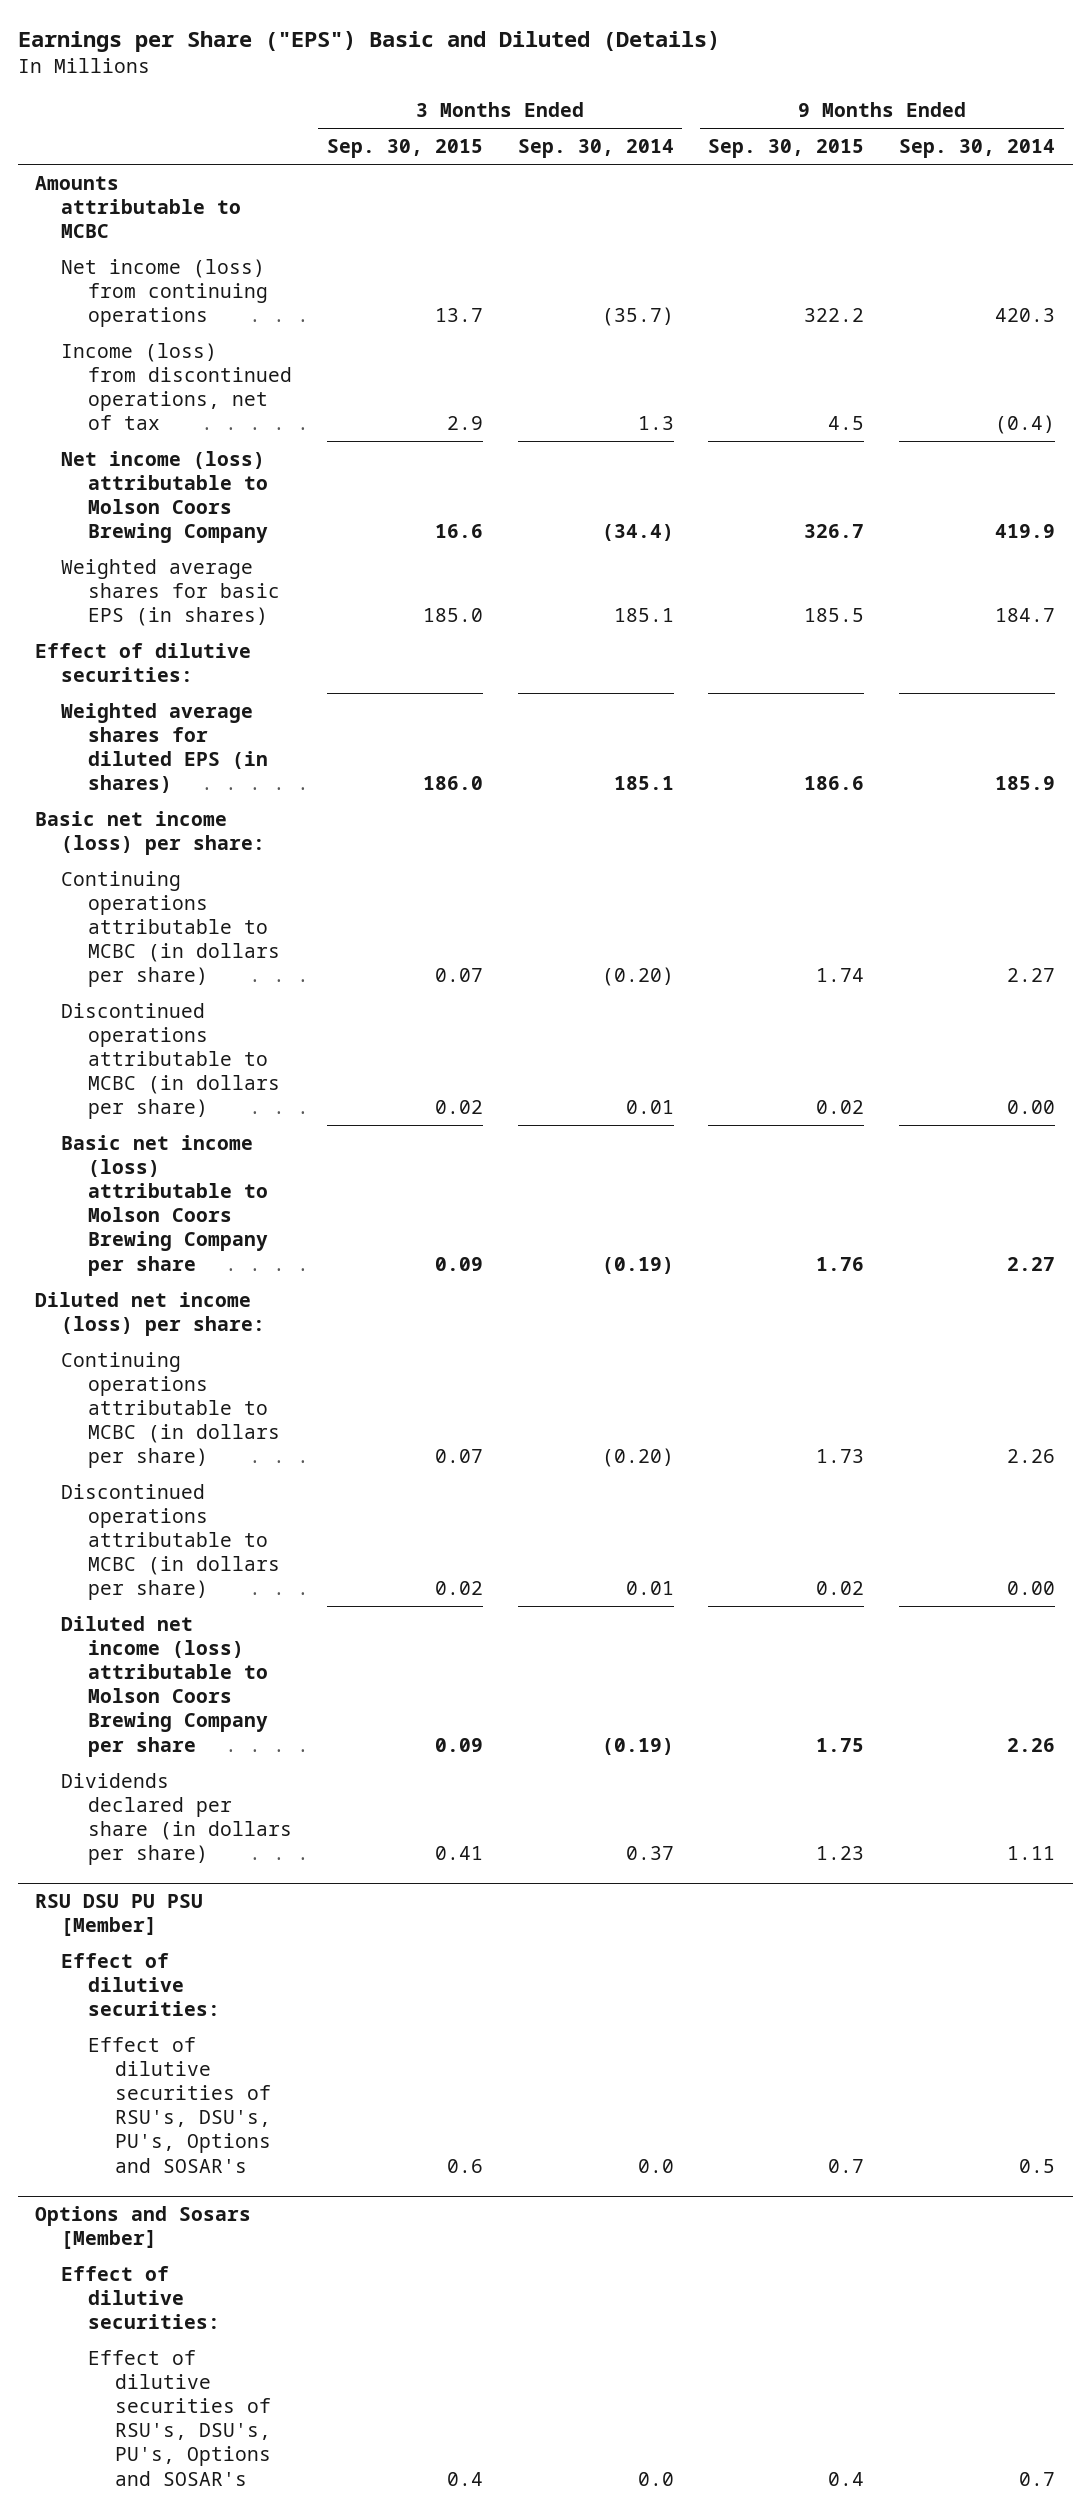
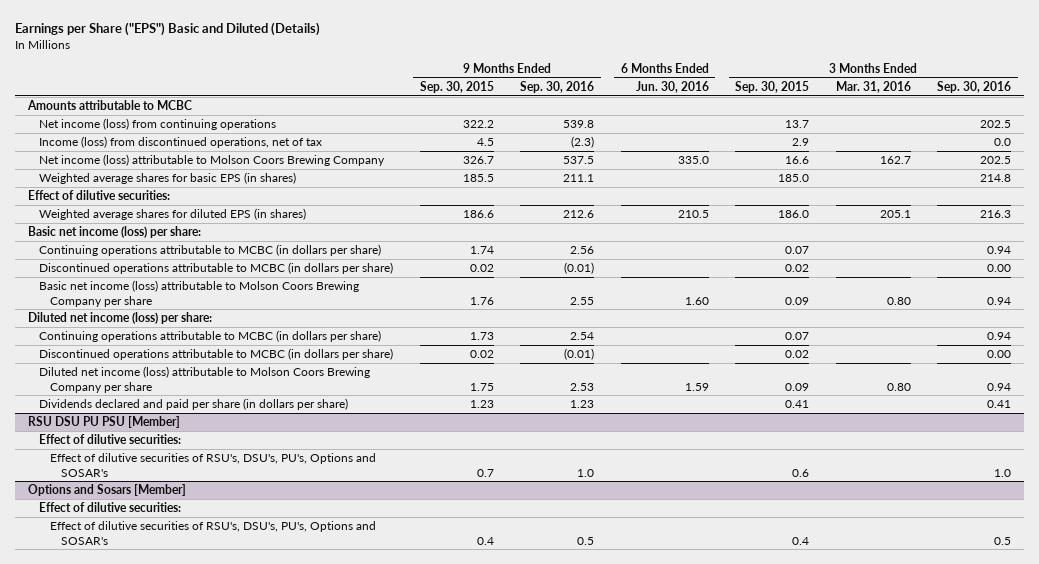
- | 3 Months Ended Sep. 30, 2015 | 3 Months Ended Sep. 30, 2014 | 9 Months Ended Sep. 30, 2015 | 9 Months Ended Sep. 30, 2014
+ | 9 Months Ended Sep. 30, 2015 | 9 Months Ended Sep. 30, 2016 | 6 Months Ended Jun. 30, 2016 | 3 Months Ended Sep. 30, 2015 | 3 Months Ended Mar. 31, 2016 | 3 Months Ended Sep. 30, 2016
- Dividends declared per share (in dollars per share) | 0.41 | 0.37 | 1.23 | 1.11
+ Dividends declared and paid per share (in dollars per share) | 1.23 | 1.23 | | 0.41 | | 0.41

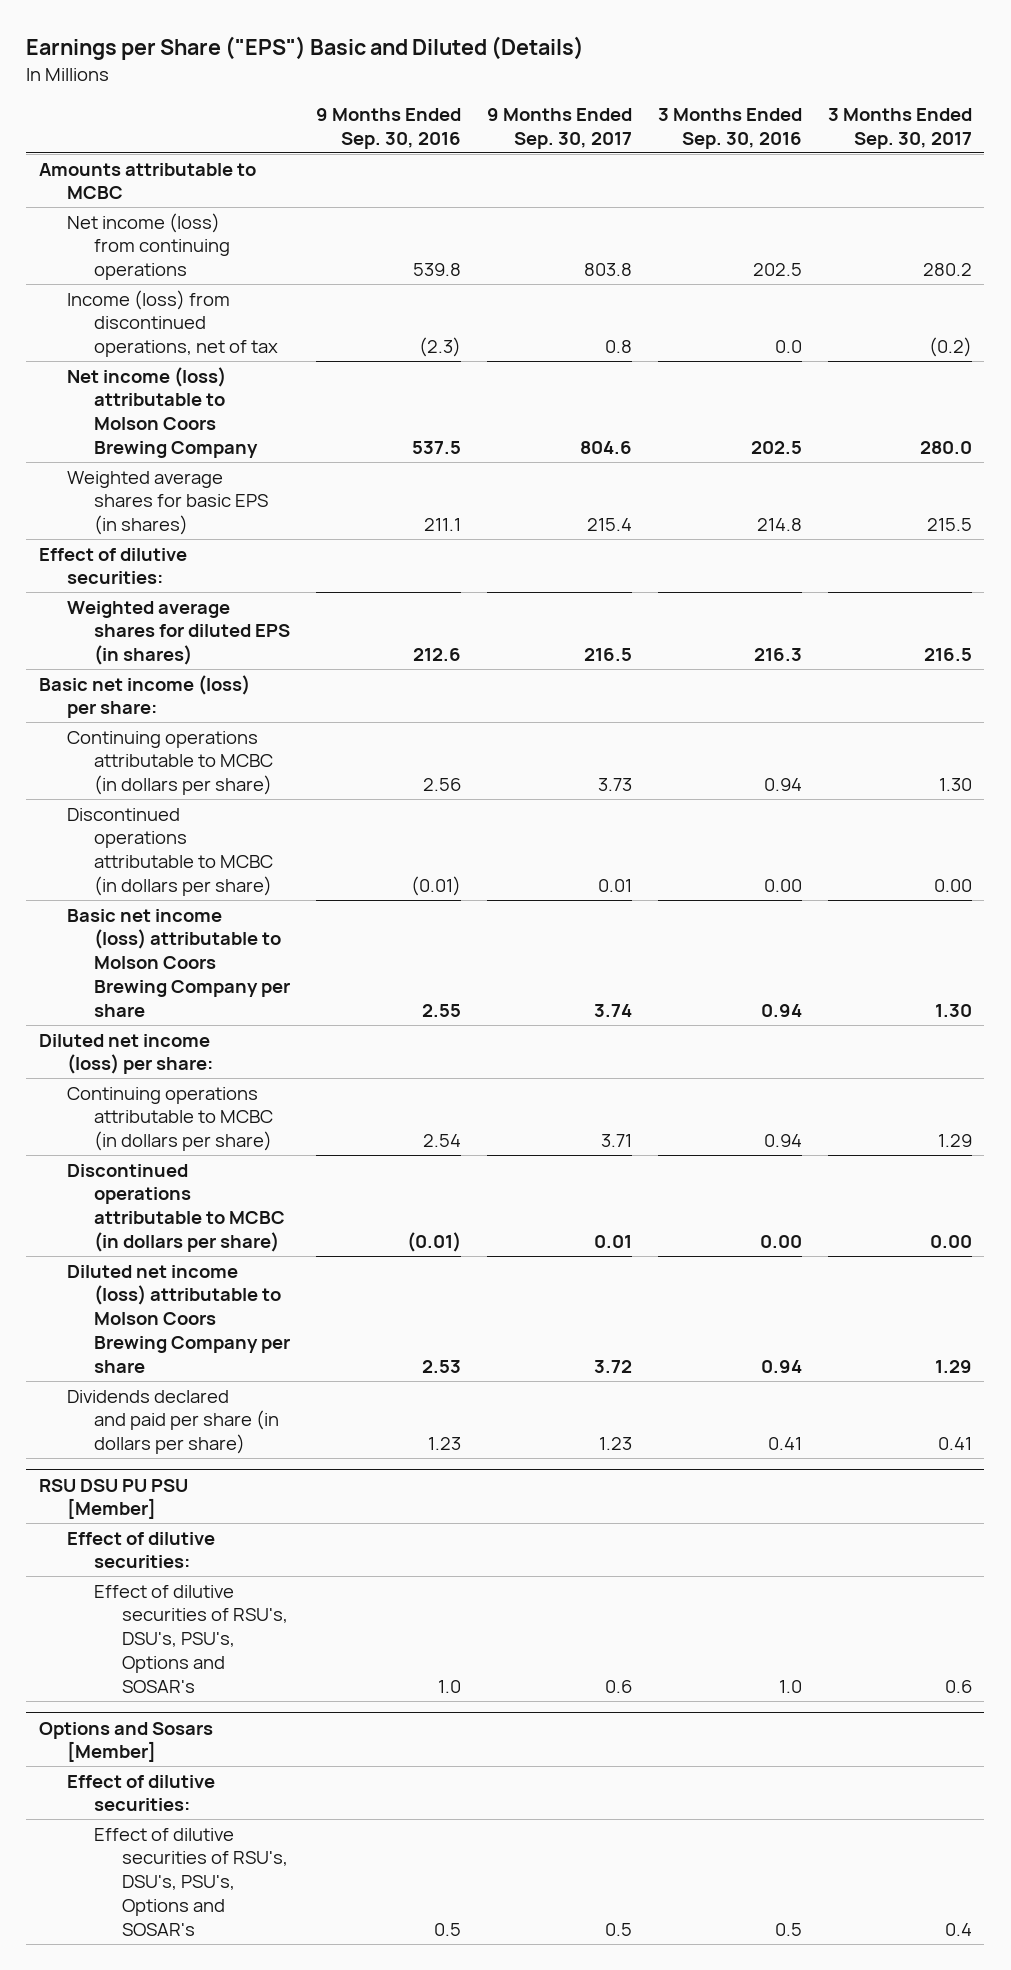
- | 9 Months Ended Sep. 30, 2015 | 9 Months Ended Sep. 30, 2016 | 6 Months Ended Jun. 30, 2016 | 3 Months Ended Sep. 30, 2015 | 3 Months Ended Mar. 31, 2016 | 3 Months Ended Sep. 30, 2016
+ | 9 Months Ended Sep. 30, 2016 | 9 Months Ended Sep. 30, 2017 | 3 Months Ended Sep. 30, 2016 | 3 Months Ended Sep. 30, 2017
@ RSU DSU PU PSU [Member]
- Effect of dilutive securities of RSU's, DSU's, PU's, Options and SOSAR's | 0.7 | 1.0 | | 0.6 | | 1.0
+ Effect of dilutive securities of RSU's, DSU's, PSU's, Options and SOSAR's | 1.0 | 0.6 | 1.0 | 0.6
@ Options and Sosars [Member]
- Effect of dilutive securities of RSU's, DSU's, PU's, Options and SOSAR's | 0.4 | 0.5 | | 0.4 | | 0.5
+ Effect of dilutive securities of RSU's, DSU's, PSU's, Options and SOSAR's | 0.5 | 0.5 | 0.5 | 0.4

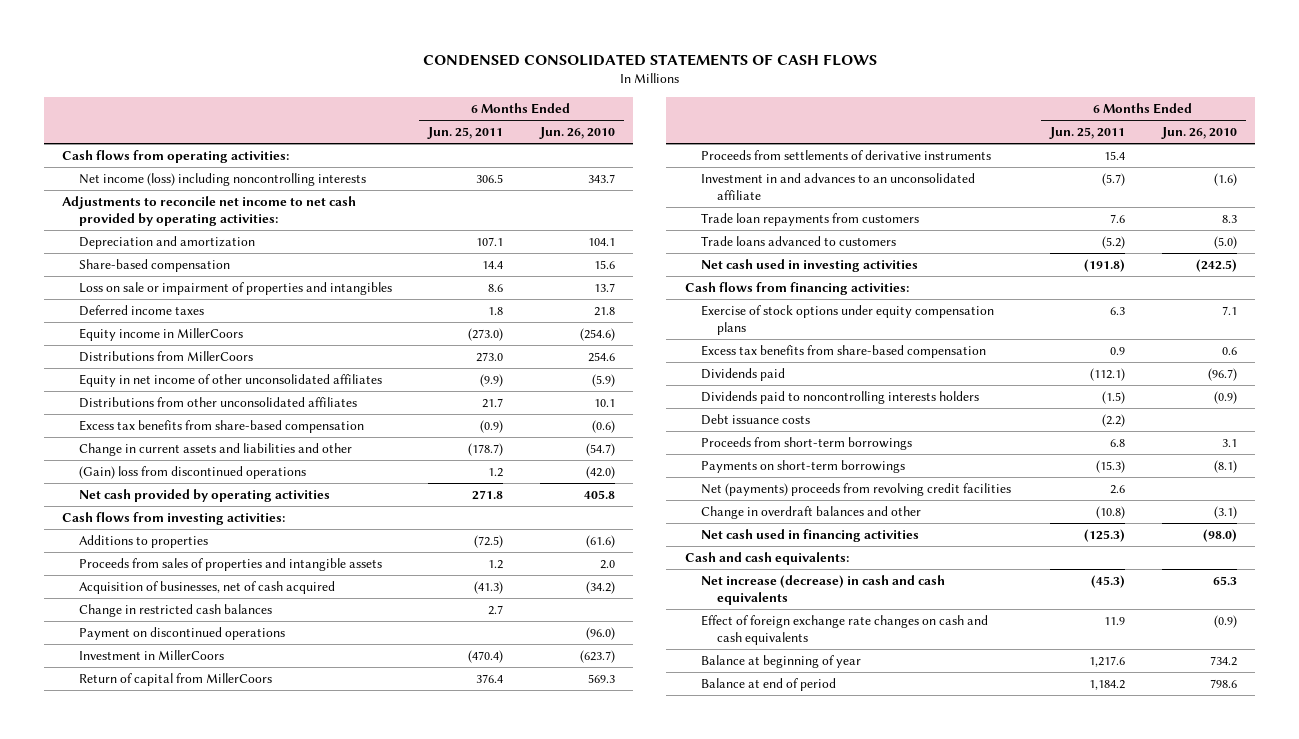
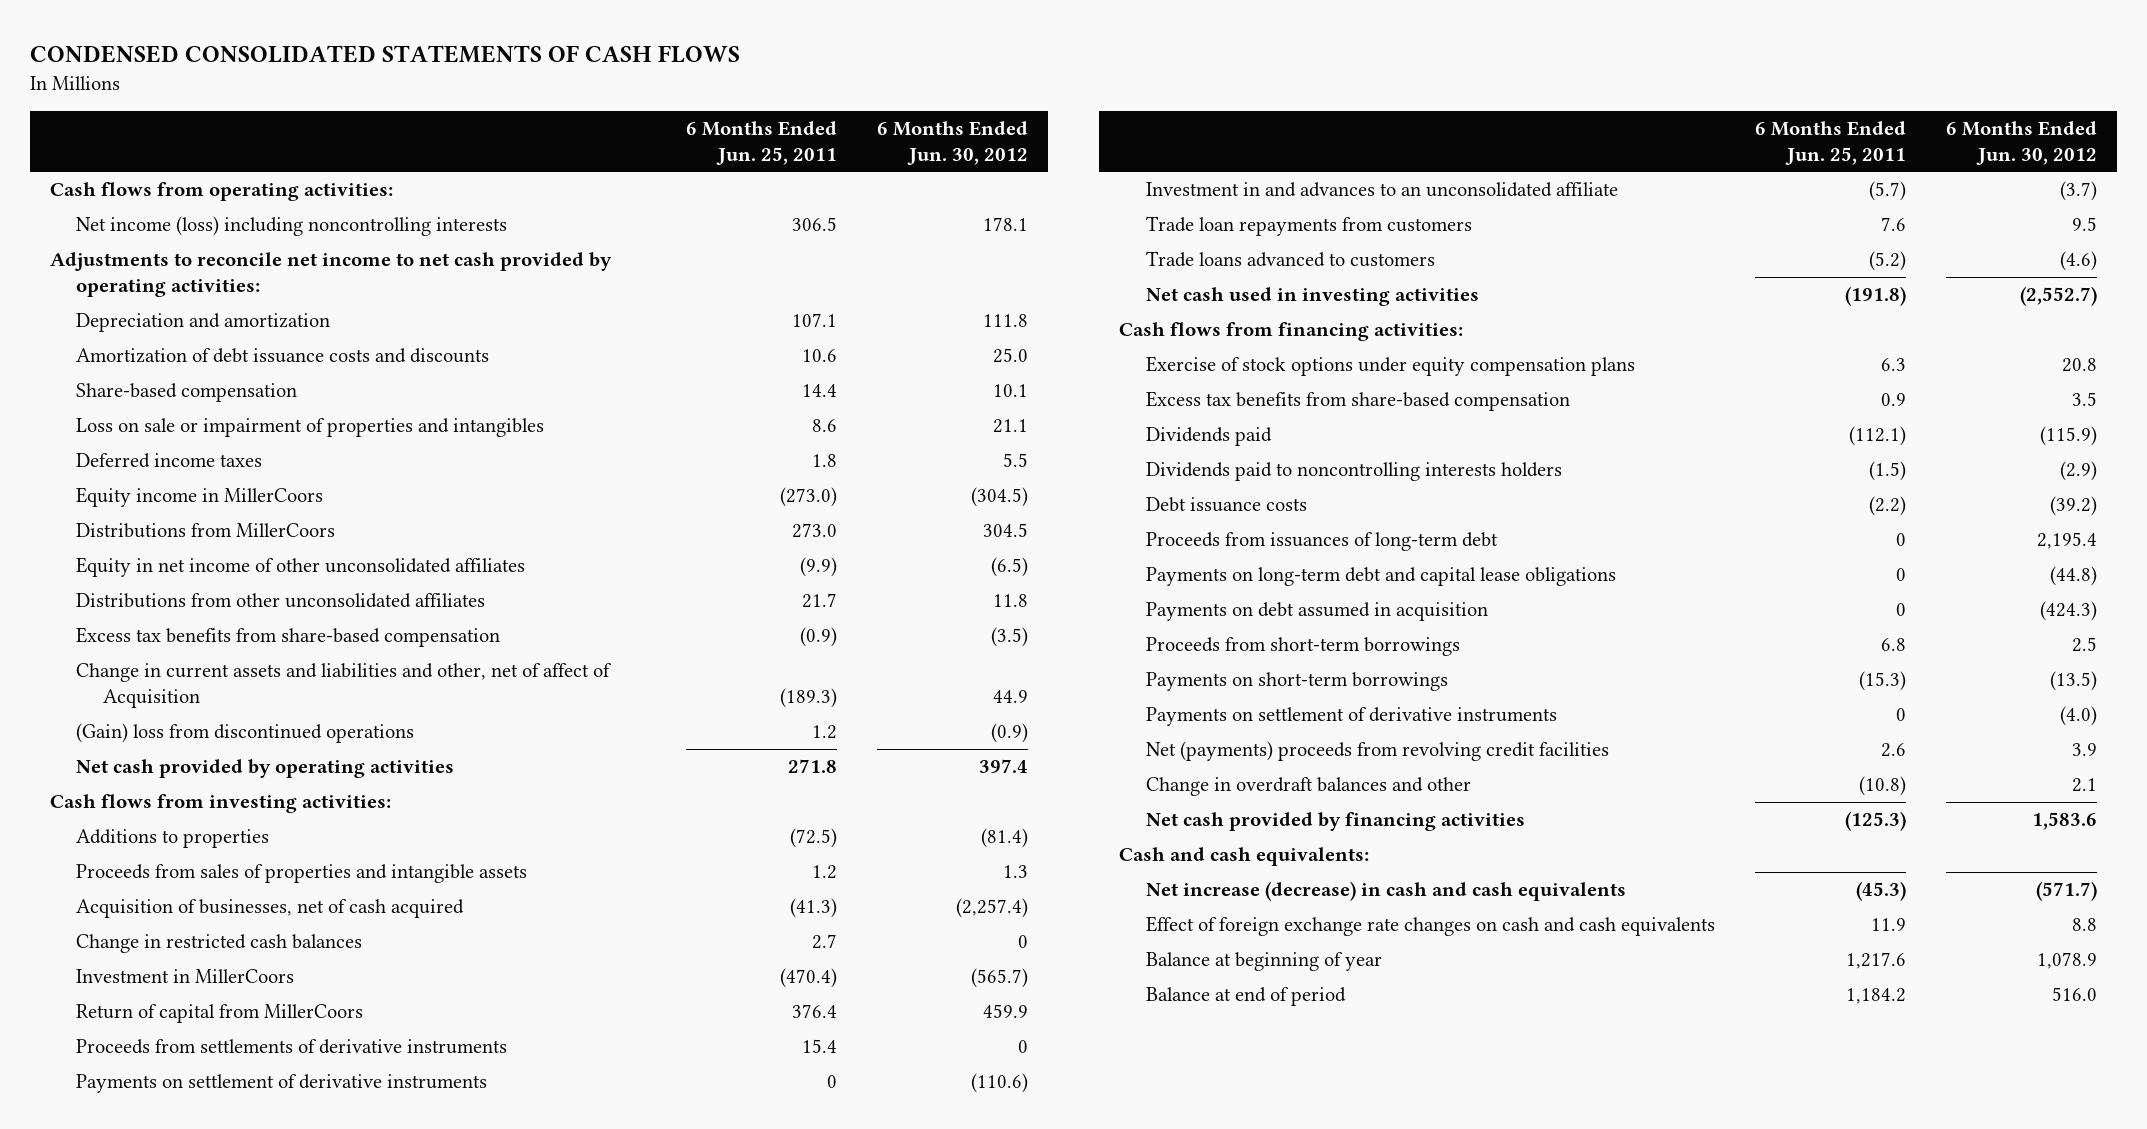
- | 6 Months Ended Jun. 25, 2011 | 6 Months Ended Jun. 26, 2010
+ | 6 Months Ended Jun. 25, 2011 | 6 Months Ended Jun. 30, 2012
+ Amortization of debt issuance costs and discounts | 10.6 | 25.0
- Change in current assets and liabilities and other | (178.7) | (54.7)
+ Change in current assets and liabilities and other, net of affect of Acquisition | (189.3) | 44.9
- Payment on discontinued operations | | (96.0)
+ Payments on settlement of derivative instruments | 0 | (110.6)
+ Proceeds from issuances of long-term debt | 0 | 2,195.4
+ Payments on long-term debt and capital lease obligations | 0 | (44.8)
+ Payments on debt assumed in acquisition | 0 | (424.3)
+ Payments on settlement of derivative instruments | 0 | (4.0)
- Net cash used in financing activities | (125.3) | (98.0)
+ Net cash provided by financing activities | (125.3) | 1,583.6

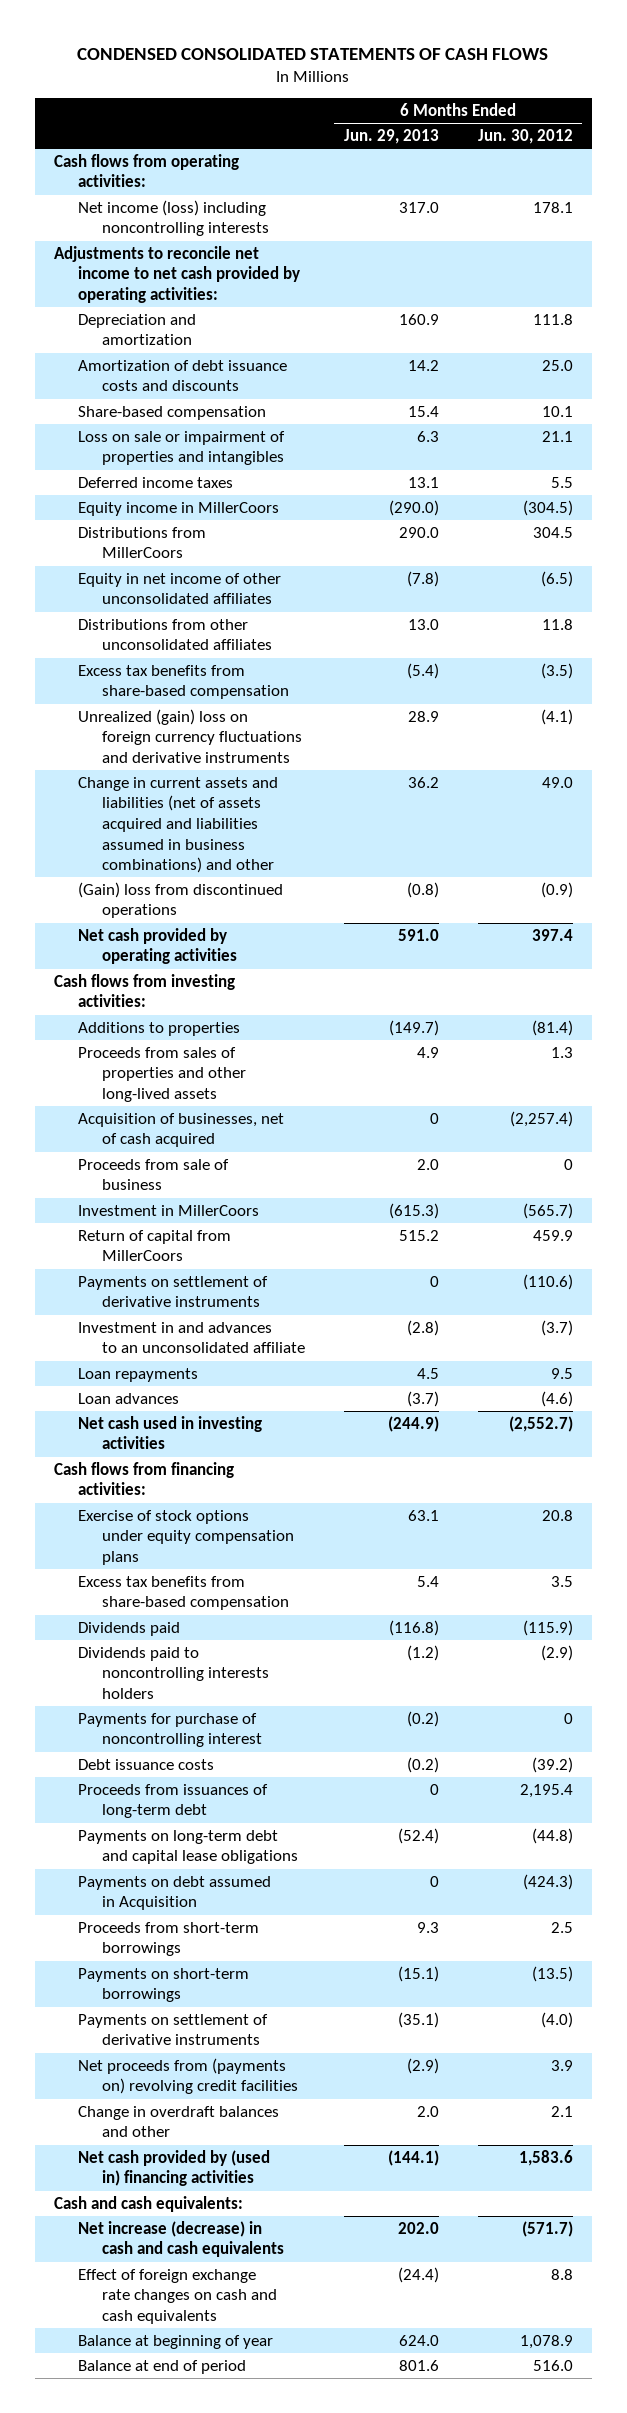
- | 6 Months Ended Jun. 25, 2011 | 6 Months Ended Jun. 30, 2012
+ | 6 Months Ended Jun. 29, 2013 | 6 Months Ended Jun. 30, 2012
- Change in current assets and liabilities and other, net of affect of Acquisition | (189.3) | 44.9
+ Unrealized (gain) loss on foreign currency fluctuations and derivative instruments | 28.9 | (4.1)
+ Change in current assets and liabilities (net of assets acquired and liabilities assumed in business combinations) and other | 36.2 | 49.0
- Proceeds from sales of properties and intangible assets | 1.2 | 1.3
+ Proceeds from sales of properties and other long-lived assets | 4.9 | 1.3
- Change in restricted cash balances | 2.7 | 0
+ Proceeds from sale of business | 2.0 | 0
- Proceeds from settlements of derivative instruments | 15.4 | 0
- Trade loan repayments from customers | 7.6 | 9.5
- Trade loans advanced to customers | (5.2) | (4.6)
+ Loan repayments | 4.5 | 9.5
+ Loan advances | (3.7) | (4.6)
+ Payments for purchase of noncontrolling interest | (0.2) | 0
- Payments on debt assumed in acquisition | 0 | (424.3)
+ Payments on debt assumed in Acquisition | 0 | (424.3)
- Net (payments) proceeds from revolving credit facilities | 2.6 | 3.9
+ Net proceeds from (payments on) revolving credit facilities | (2.9) | 3.9
- Net cash provided by financing activities | (125.3) | 1,583.6
+ Net cash provided by (used in) financing activities | (144.1) | 1,583.6

